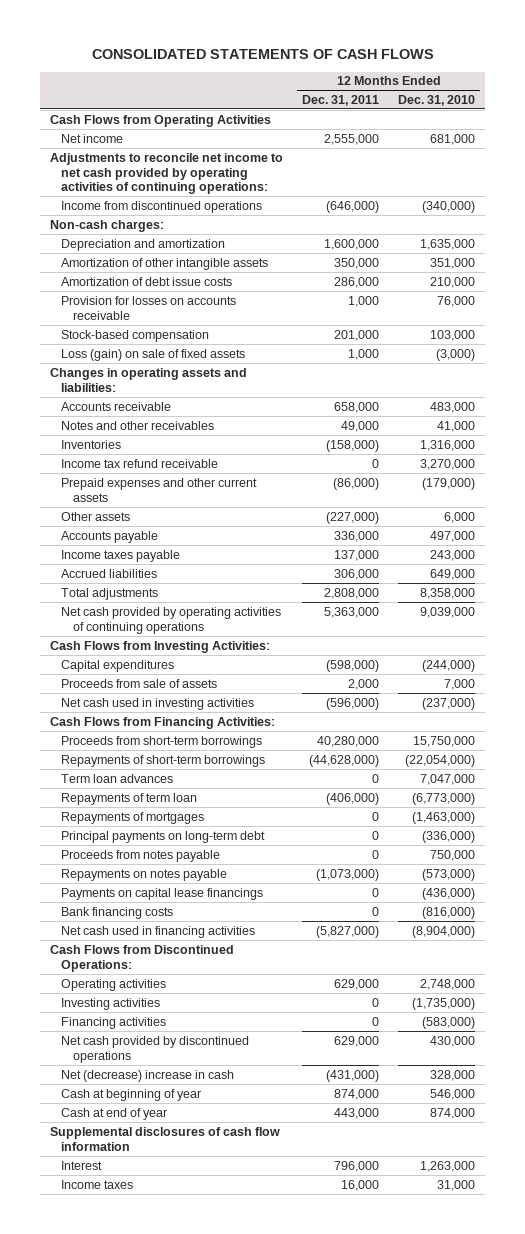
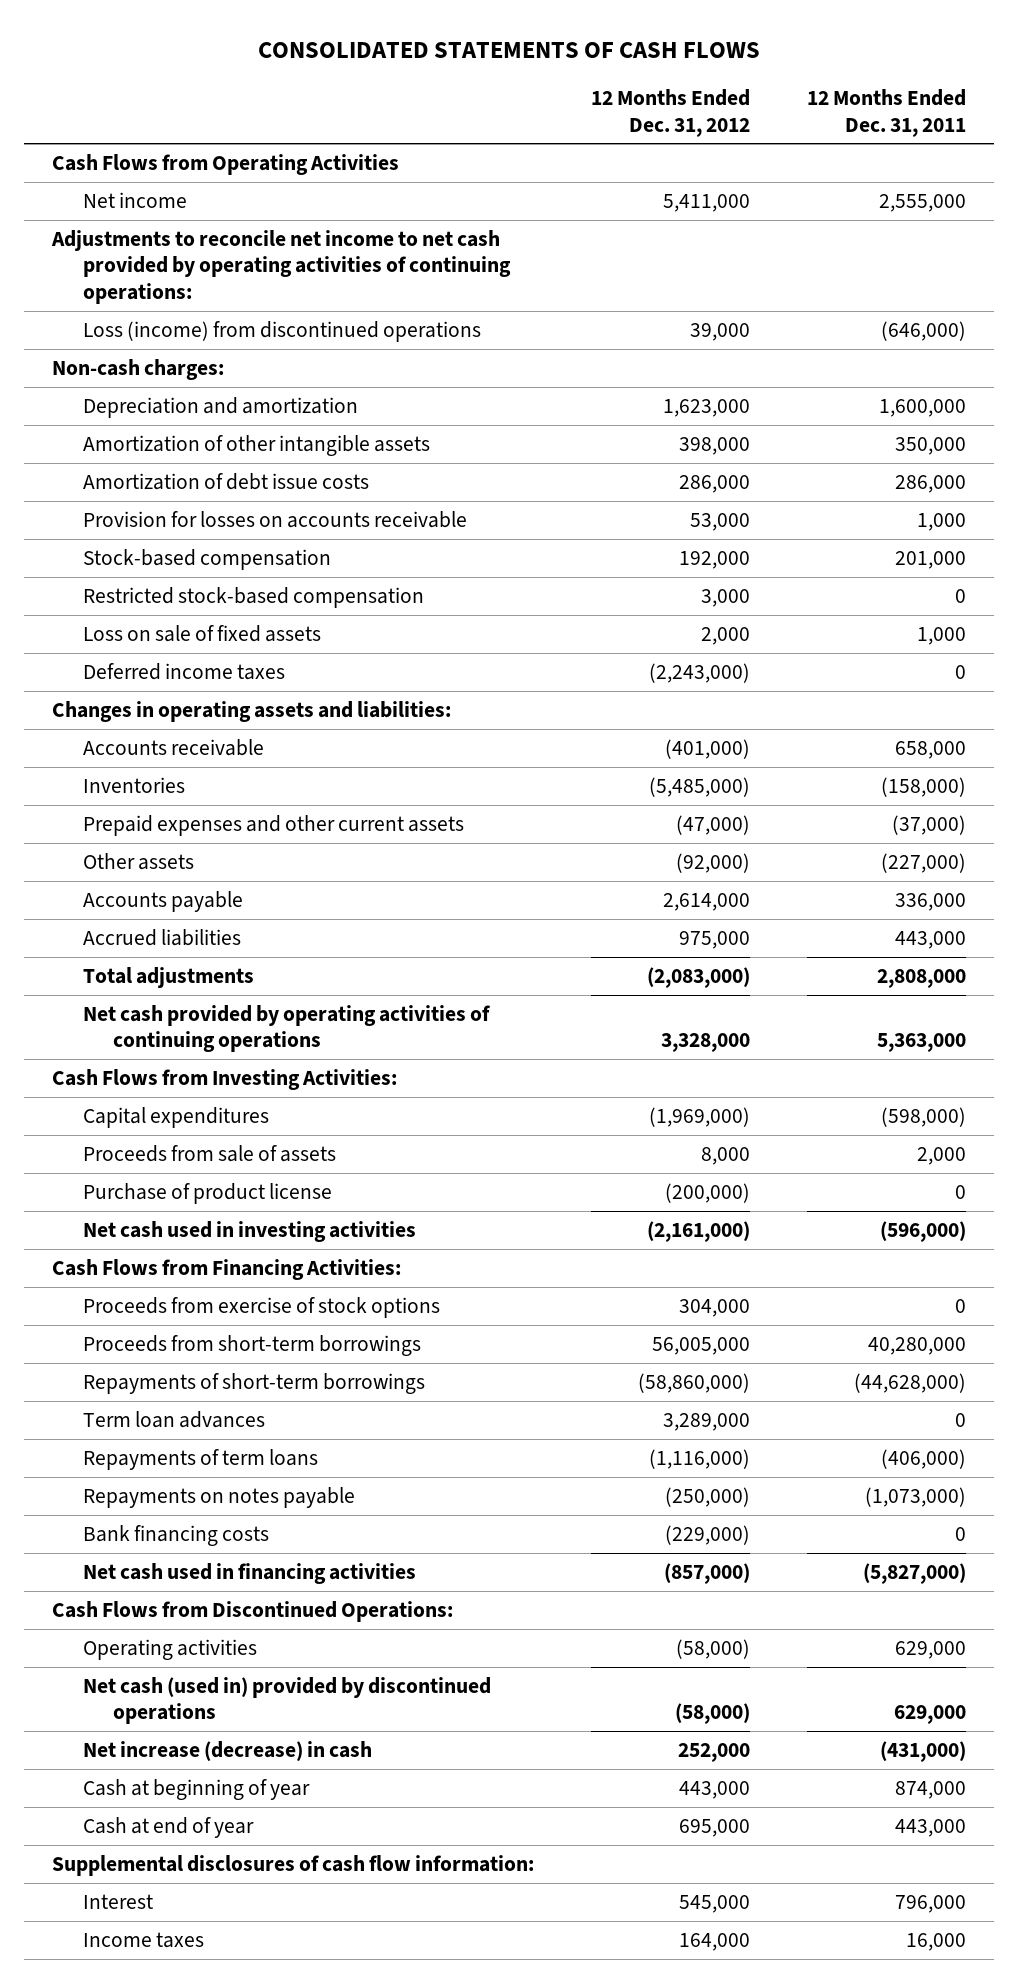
- | 12 Months Ended Dec. 31, 2011 | 12 Months Ended Dec. 31, 2010
+ | 12 Months Ended Dec. 31, 2012 | 12 Months Ended Dec. 31, 2011
- Income from discontinued operations | (646,000) | (340,000)
+ Loss (income) from discontinued operations | 39,000 | (646,000)
- Loss (gain) on sale of fixed assets | 1,000 | (3,000)
+ Restricted stock-based compensation | 3,000 | 0
+ Loss on sale of fixed assets | 2,000 | 1,000
+ Deferred income taxes | (2,243,000) | 0
- Notes and other receivables | 49,000 | 41,000
- Income tax refund receivable | 0 | 3,270,000
- Prepaid expenses and other current assets | (86,000) | (179,000)
+ Prepaid expenses and other current assets | (47,000) | (37,000)
- Income taxes payable | 137,000 | 243,000
- Accrued liabilities | 306,000 | 649,000
+ Accrued liabilities | 975,000 | 443,000
+ Purchase of product license | (200,000) | 0
+ Proceeds from exercise of stock options | 304,000 | 0
- Repayments of term loan | (406,000) | (6,773,000)
- Repayments of mortgages | 0 | (1,463,000)
- Principal payments on long-term debt | 0 | (336,000)
- Proceeds from notes payable | 0 | 750,000
+ Repayments of term loans | (1,116,000) | (406,000)
- Payments on capital lease financings | 0 | (436,000)
- Investing activities | 0 | (1,735,000)
- Financing activities | 0 | (583,000)
- Net cash provided by discontinued operations | 629,000 | 430,000
- Net (decrease) increase in cash | (431,000) | 328,000
+ Net cash (used in) provided by discontinued operations | (58,000) | 629,000
+ Net increase (decrease) in cash | 252,000 | (431,000)
- Supplemental disclosures of cash flow information
+ Supplemental disclosures of cash flow information:

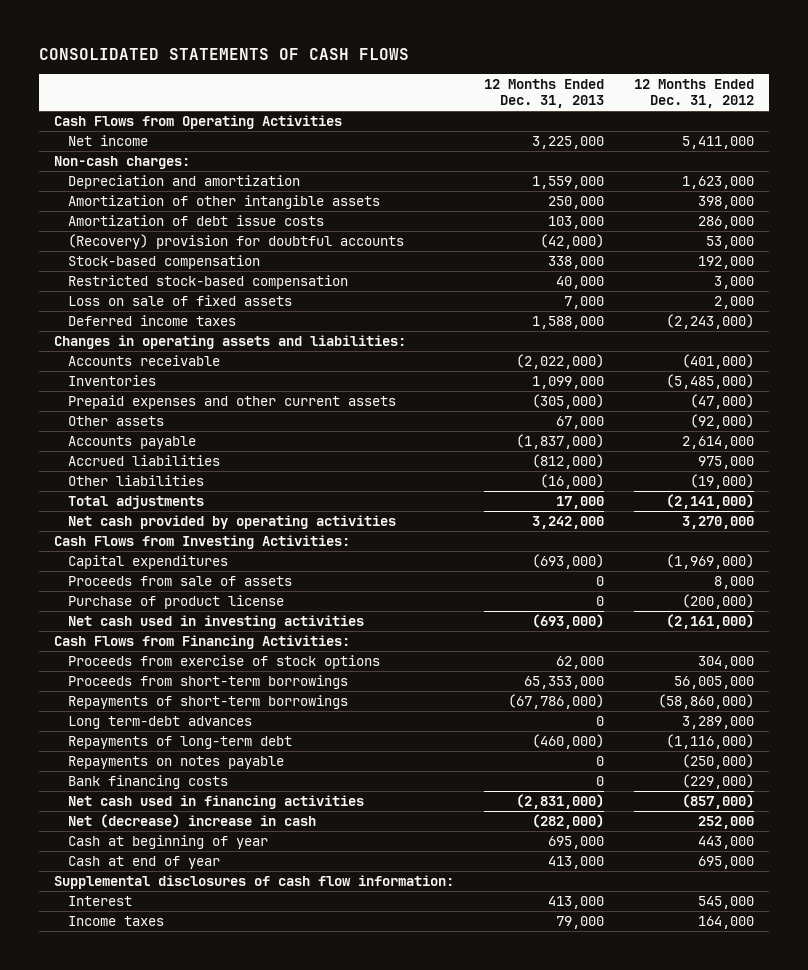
- | 12 Months Ended Dec. 31, 2012 | 12 Months Ended Dec. 31, 2011
+ | 12 Months Ended Dec. 31, 2013 | 12 Months Ended Dec. 31, 2012
- Adjustments to reconcile net income to net cash provided by operating activities of continuing operations:
- Loss (income) from discontinued operations | 39,000 | (646,000)
- Provision for losses on accounts receivable | 53,000 | 1,000
+ (Recovery) provision for doubtful accounts | (42,000) | 53,000
- Total adjustments | (2,083,000) | 2,808,000
- Net cash provided by operating activities of continuing operations | 3,328,000 | 5,363,000
+ Other liabilities | (16,000) | (19,000)
+ Total adjustments | 17,000 | (2,141,000)
+ Net cash provided by operating activities | 3,242,000 | 3,270,000
- Term loan advances | 3,289,000 | 0
- Repayments of term loans | (1,116,000) | (406,000)
+ Long term-debt advances | 0 | 3,289,000
+ Repayments of long-term debt | (460,000) | (1,116,000)
- Cash Flows from Discontinued Operations:
- Operating activities | (58,000) | 629,000
- Net cash (used in) provided by discontinued operations | (58,000) | 629,000
- Net increase (decrease) in cash | 252,000 | (431,000)
+ Net (decrease) increase in cash | (282,000) | 252,000

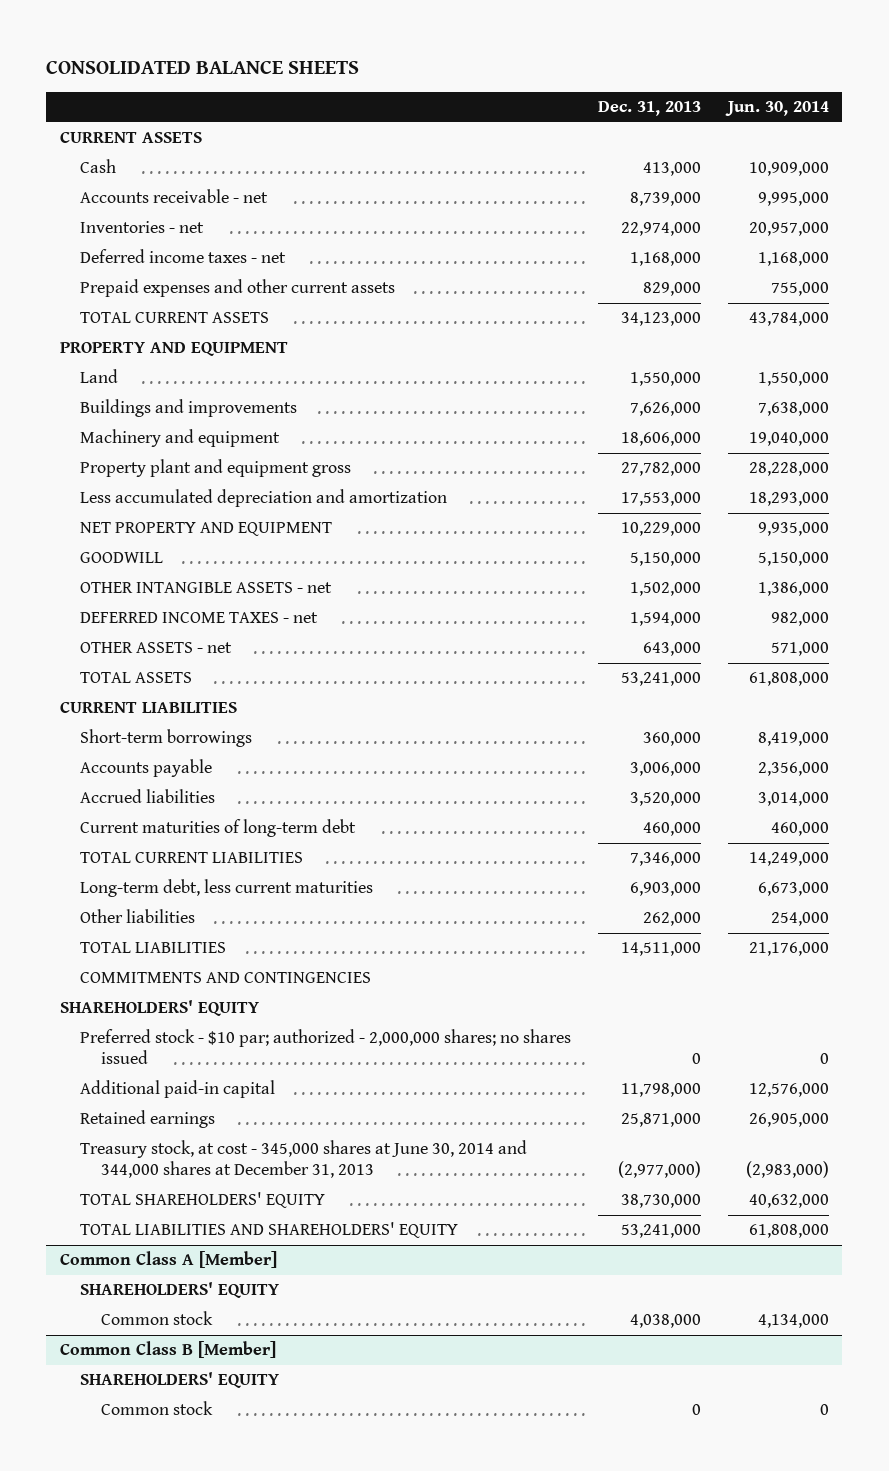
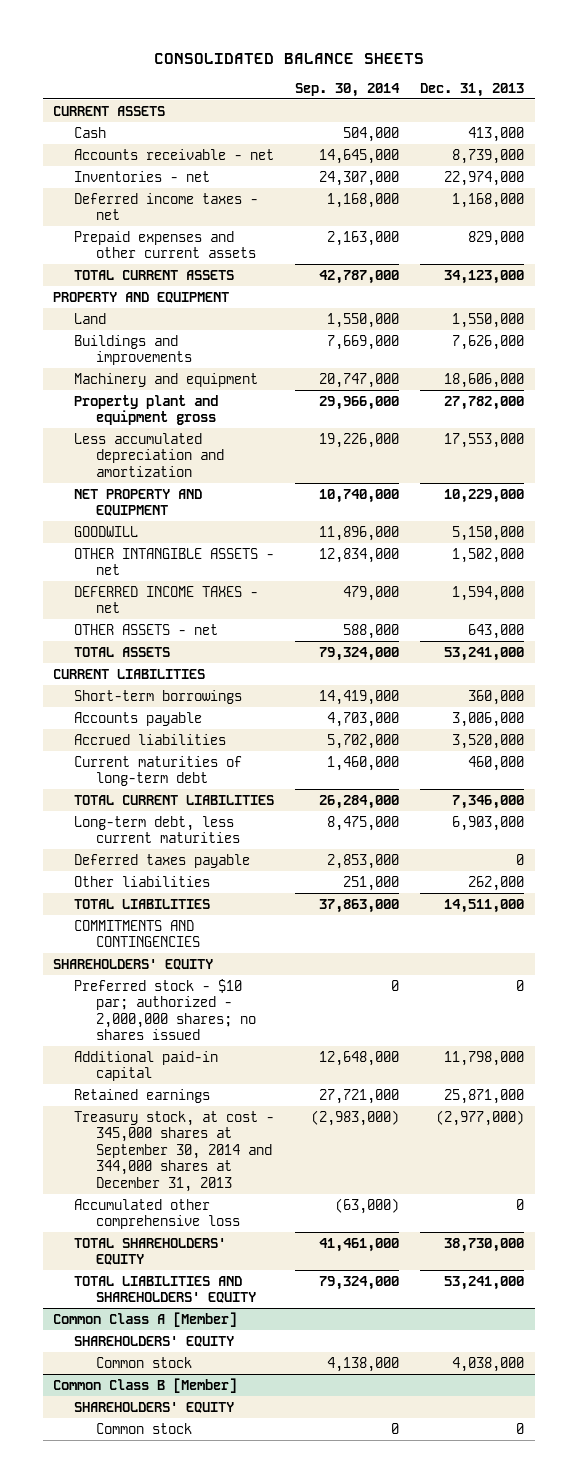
- | Dec. 31, 2013 | Jun. 30, 2014
+ | Sep. 30, 2014 | Dec. 31, 2013
+ Deferred taxes payable | 2,853,000 | 0
- Treasury stock, at cost - 345,000 shares at June 30, 2014 and 344,000 shares at December 31, 2013 | (2,977,000) | (2,983,000)
+ Treasury stock, at cost - 345,000 shares at September 30, 2014 and 344,000 shares at December 31, 2013 | (2,983,000) | (2,977,000)
+ Accumulated other comprehensive loss | (63,000) | 0

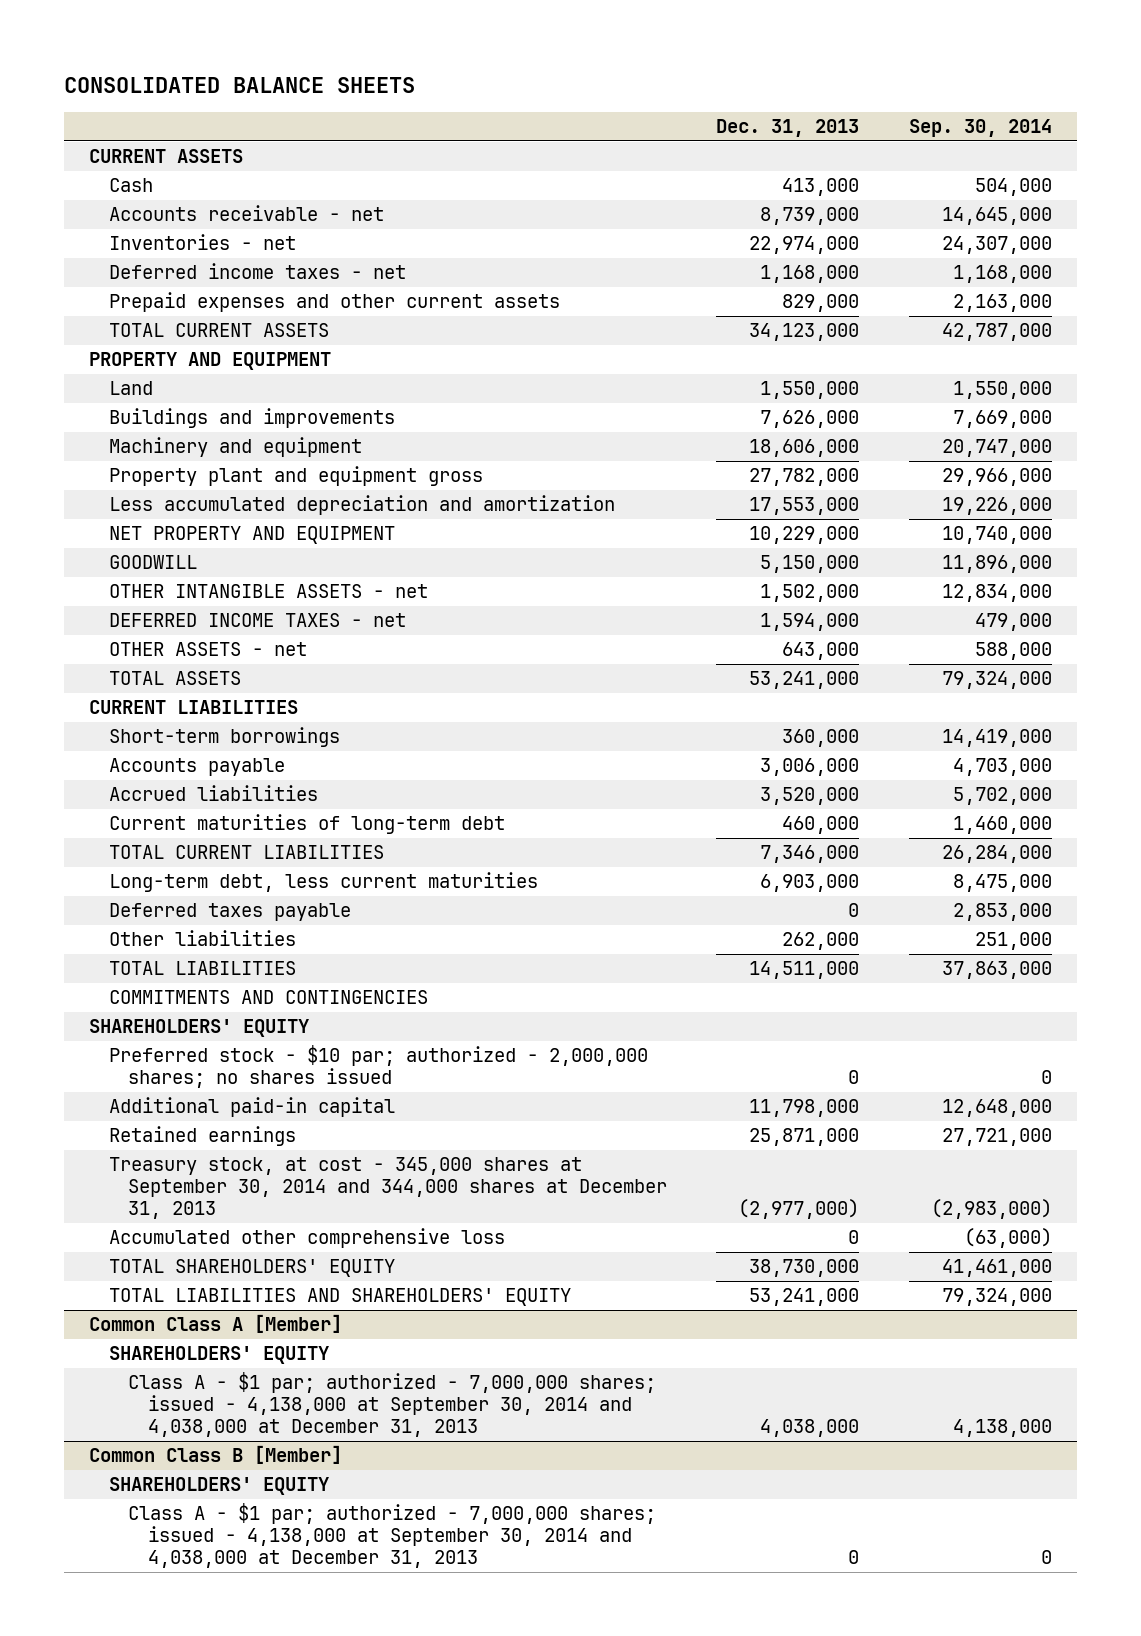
- | Sep. 30, 2014 | Dec. 31, 2013
+ | Dec. 31, 2013 | Sep. 30, 2014
@ Common Class A [Member]
- Common stock | 4,138,000 | 4,038,000
+ Class A - $1 par; authorized - 7,000,000 shares; issued - 4,138,000 at September 30, 2014 and 4,038,000 at December 31, 2013 | 4,038,000 | 4,138,000
@ Common Class B [Member]
- Common stock | 0 | 0
+ Class A - $1 par; authorized - 7,000,000 shares; issued - 4,138,000 at September 30, 2014 and 4,038,000 at December 31, 2013 | 0 | 0

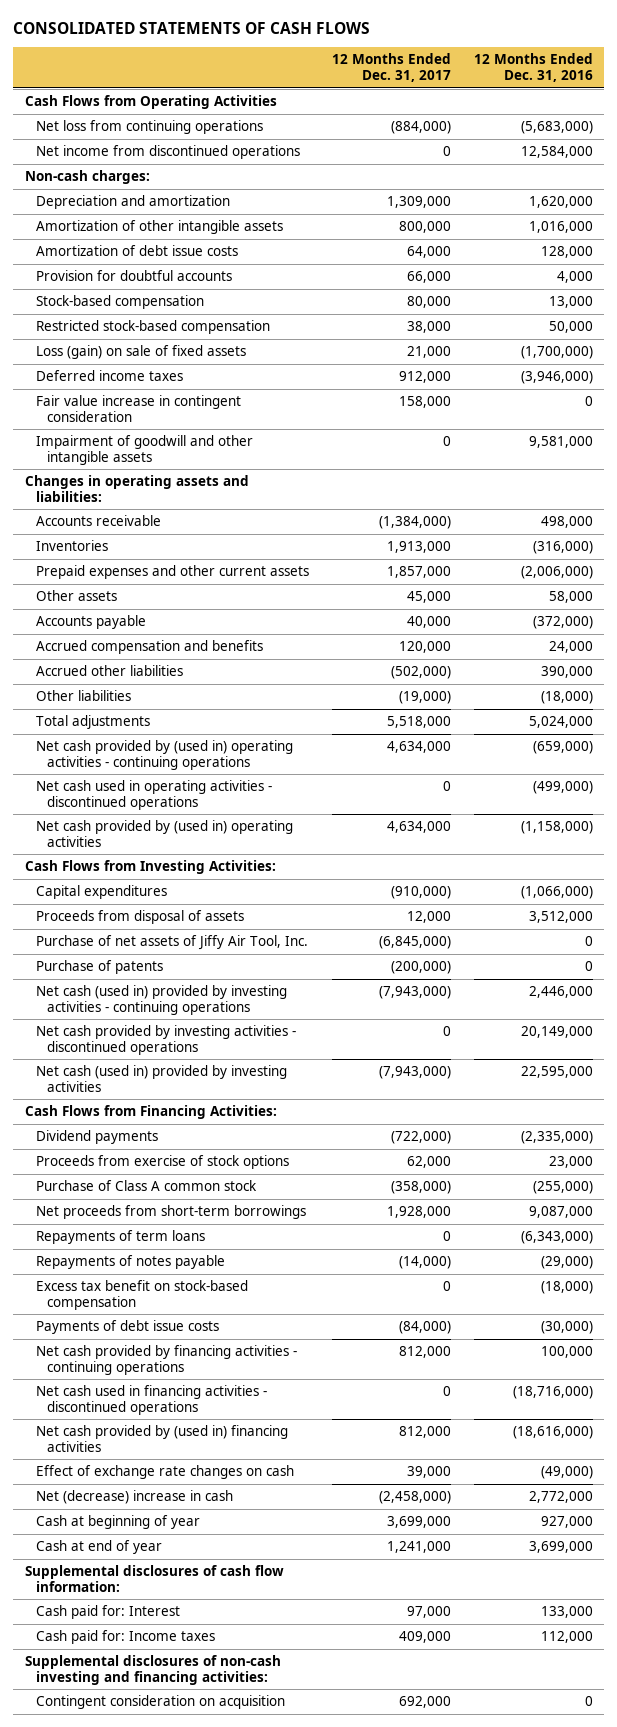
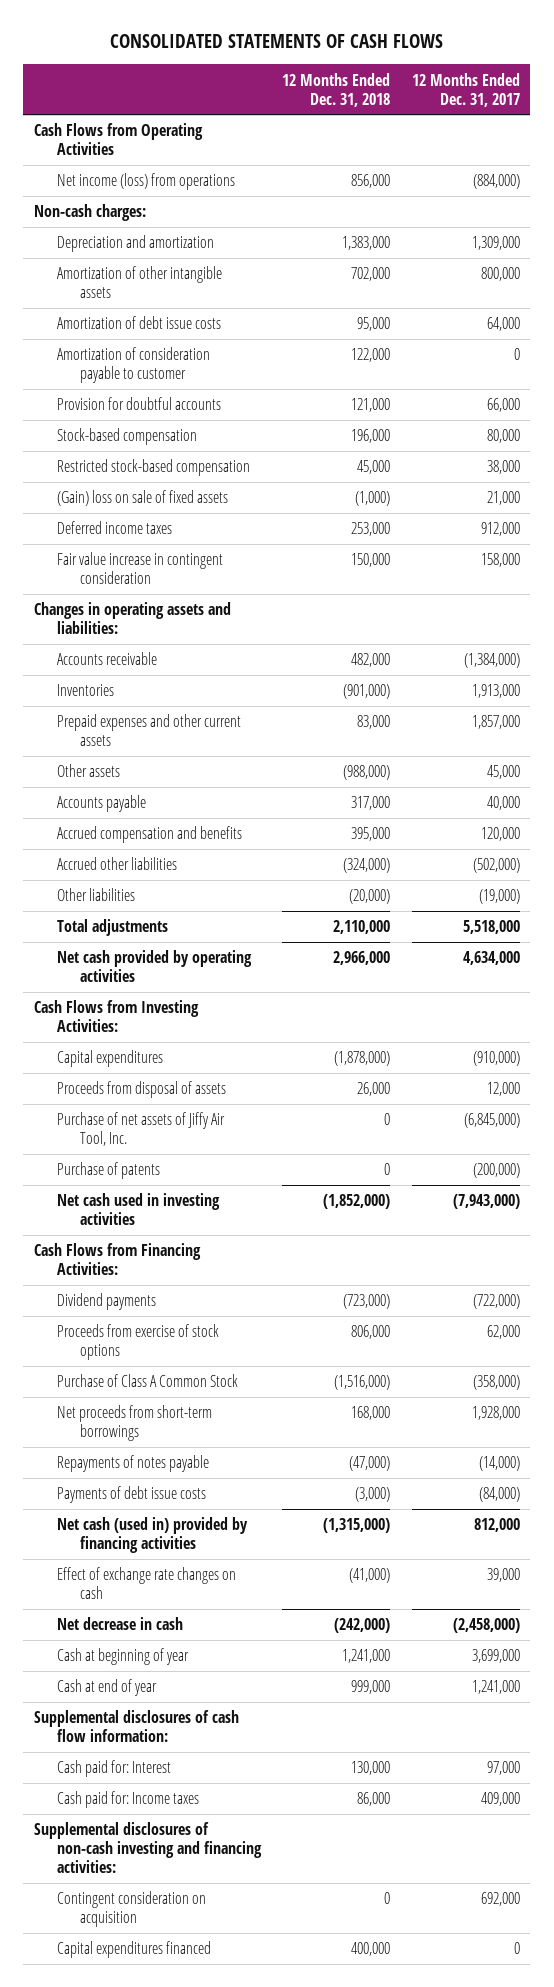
- | 12 Months Ended Dec. 31, 2017 | 12 Months Ended Dec. 31, 2016
+ | 12 Months Ended Dec. 31, 2018 | 12 Months Ended Dec. 31, 2017
- Net loss from continuing operations | (884,000) | (5,683,000)
- Net income from discontinued operations | 0 | 12,584,000
+ Net income (loss) from operations | 856,000 | (884,000)
+ Amortization of consideration payable to customer | 122,000 | 0
- Loss (gain) on sale of fixed assets | 21,000 | (1,700,000)
+ (Gain) loss on sale of fixed assets | (1,000) | 21,000
- Impairment of goodwill and other intangible assets | 0 | 9,581,000
- Net cash provided by (used in) operating activities - continuing operations | 4,634,000 | (659,000)
- Net cash used in operating activities - discontinued operations | 0 | (499,000)
- Net cash provided by (used in) operating activities | 4,634,000 | (1,158,000)
+ Net cash provided by operating activities | 2,966,000 | 4,634,000
- Net cash (used in) provided by investing activities - continuing operations | (7,943,000) | 2,446,000
- Net cash provided by investing activities - discontinued operations | 0 | 20,149,000
- Net cash (used in) provided by investing activities | (7,943,000) | 22,595,000
+ Net cash used in investing activities | (1,852,000) | (7,943,000)
- Purchase of Class A common stock | (358,000) | (255,000)
+ Purchase of Class A Common Stock | (1,516,000) | (358,000)
- Repayments of term loans | 0 | (6,343,000)
- Excess tax benefit on stock-based compensation | 0 | (18,000)
- Net cash provided by financing activities - continuing operations | 812,000 | 100,000
- Net cash used in financing activities - discontinued operations | 0 | (18,716,000)
- Net cash provided by (used in) financing activities | 812,000 | (18,616,000)
+ Net cash (used in) provided by financing activities | (1,315,000) | 812,000
- Net (decrease) increase in cash | (2,458,000) | 2,772,000
+ Net decrease in cash | (242,000) | (2,458,000)
+ Capital expenditures financed | 400,000 | 0

